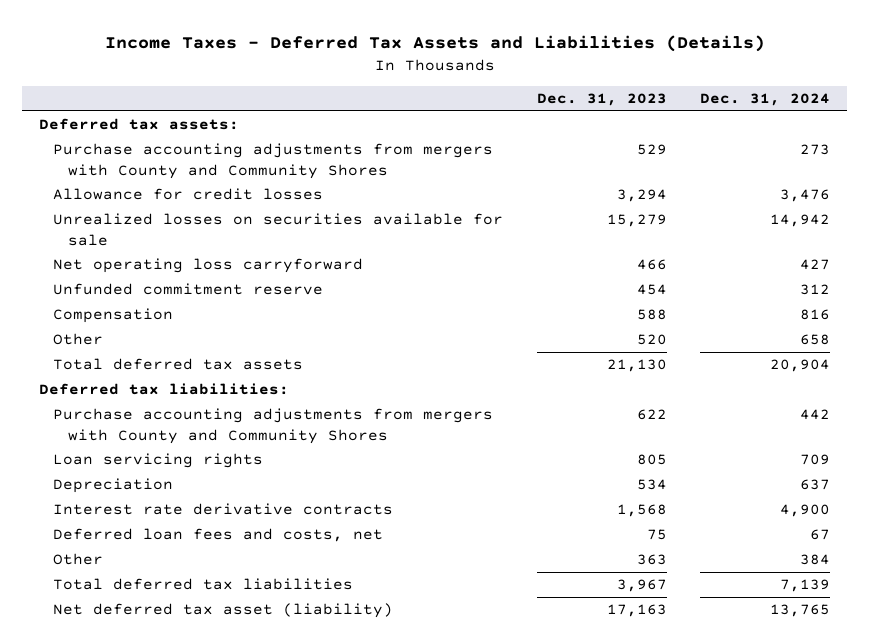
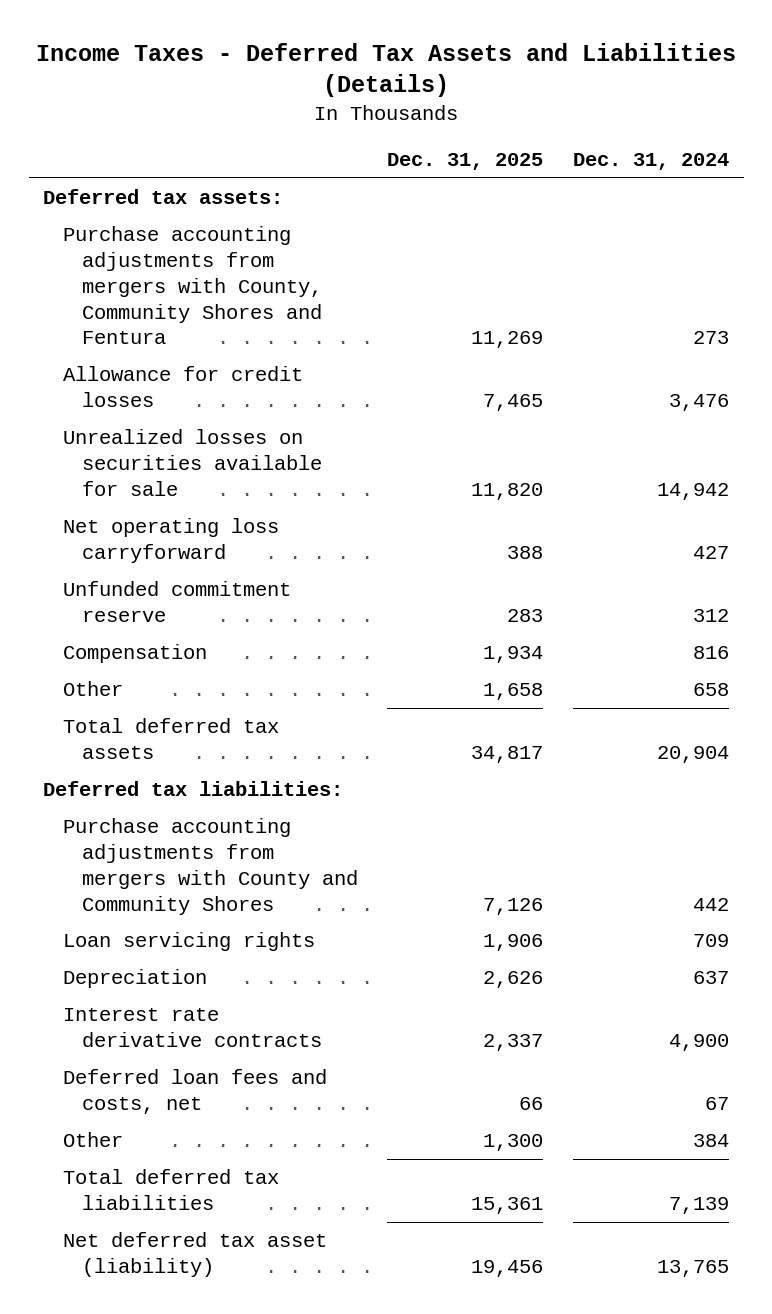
- | Dec. 31, 2023 | Dec. 31, 2024
+ | Dec. 31, 2025 | Dec. 31, 2024
- Purchase accounting adjustments from mergers with County and Community Shores | 529 | 273
+ Purchase accounting adjustments from mergers with County, Community Shores and Fentura | 11,269 | 273

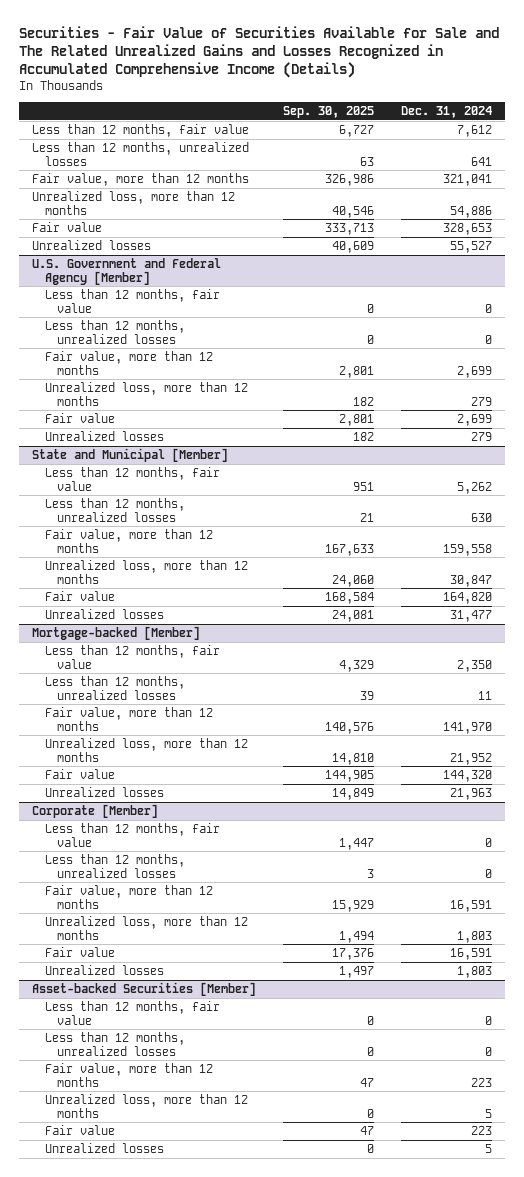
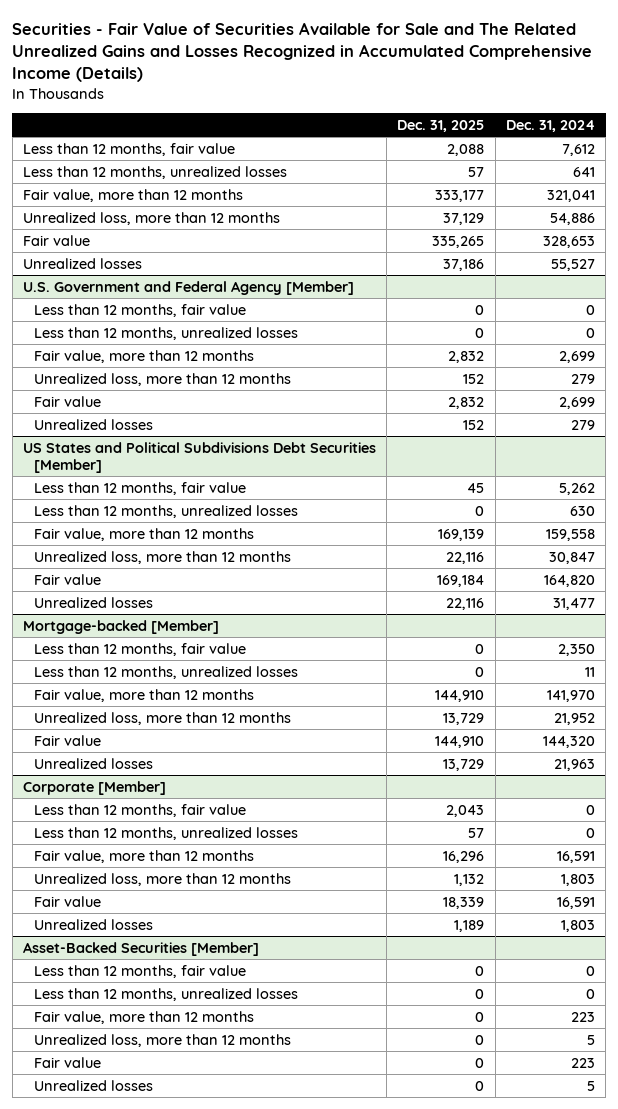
- | Sep. 30, 2025 | Dec. 31, 2024
+ | Dec. 31, 2025 | Dec. 31, 2024
- State and Municipal [Member]
+ US States and Political Subdivisions Debt Securities [Member]
- Asset-backed Securities [Member]
+ Asset-Backed Securities [Member]

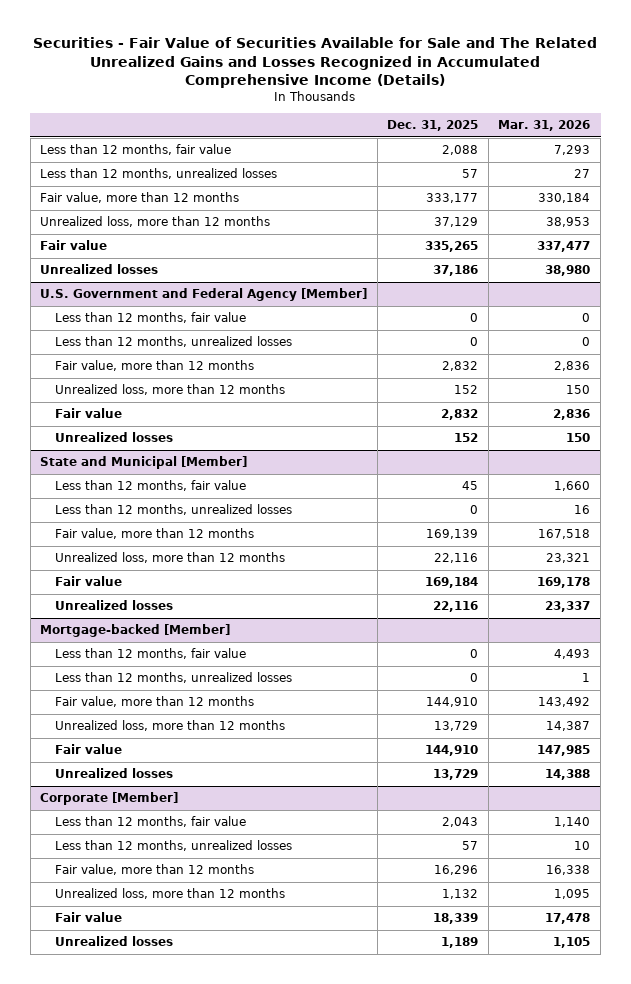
- | Dec. 31, 2025 | Dec. 31, 2024
+ | Dec. 31, 2025 | Mar. 31, 2026
- US States and Political Subdivisions Debt Securities [Member]
+ State and Municipal [Member]
- Asset-Backed Securities [Member]
- Less than 12 months, fair value | 0 | 0
- Less than 12 months, unrealized losses | 0 | 0
- Fair value, more than 12 months | 0 | 223
- Unrealized loss, more than 12 months | 0 | 5
- Fair value | 0 | 223
- Unrealized losses | 0 | 5

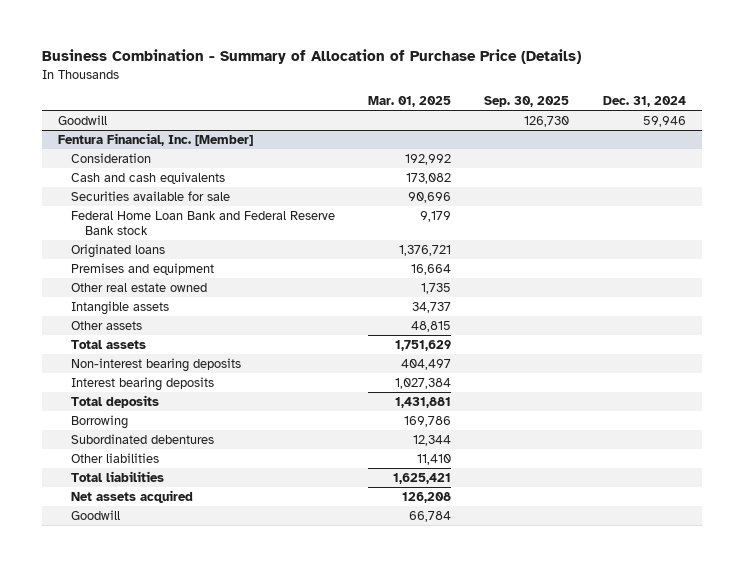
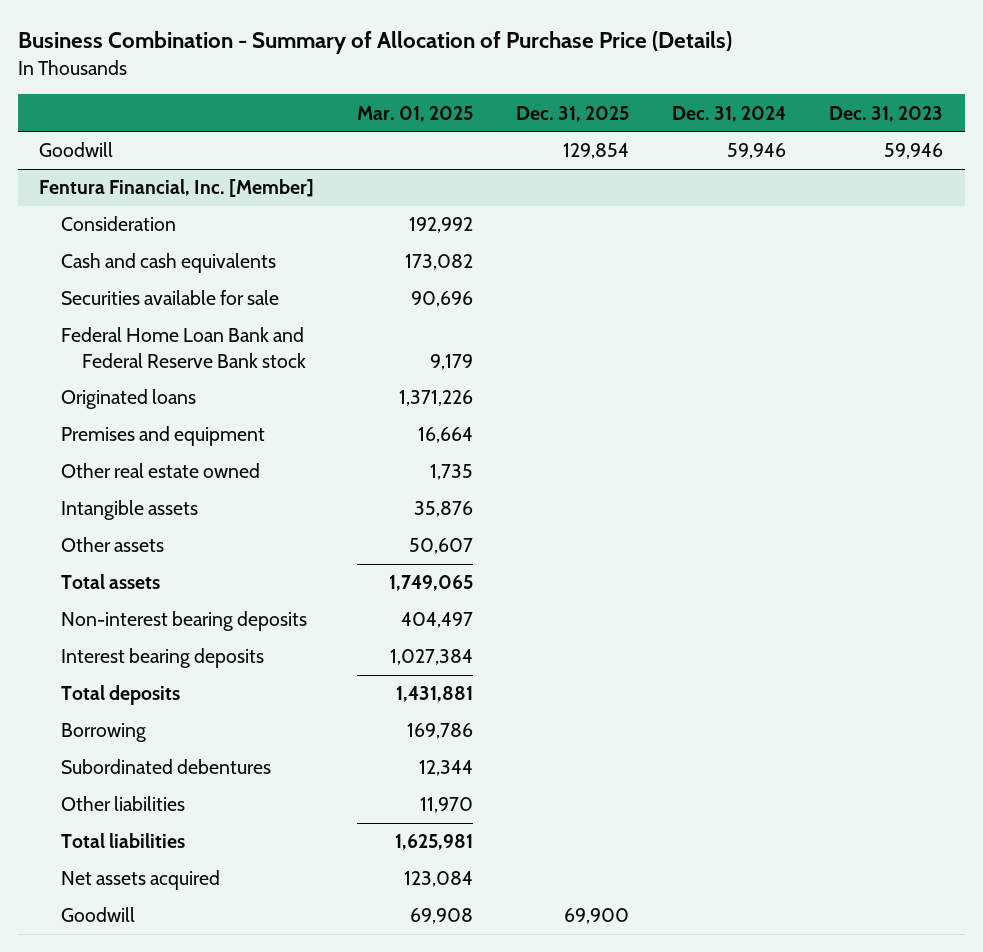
- | Mar. 01, 2025 | Sep. 30, 2025 | Dec. 31, 2024
+ | Mar. 01, 2025 | Dec. 31, 2025 | Dec. 31, 2024 | Dec. 31, 2023
@ Fentura Financial, Inc. [Member]
- Originated loans | 1,376,721 | |
+ Originated loans | 1,371,226 | | |
- Intangible assets | 34,737 | |
- Other assets | 48,815 | |
- Total assets | 1,751,629 | |
+ Intangible assets | 35,876 | | |
+ Other assets | 50,607 | | |
+ Total assets | 1,749,065 | | |
- Other liabilities | 11,410 | |
- Total liabilities | 1,625,421 | |
- Net assets acquired | 126,208 | |
- Goodwill | 66,784 | |
+ Other liabilities | 11,970 | | |
+ Total liabilities | 1,625,981 | | |
+ Net assets acquired | 123,084 | | |
+ Goodwill | 69,908 | 69,900 | |

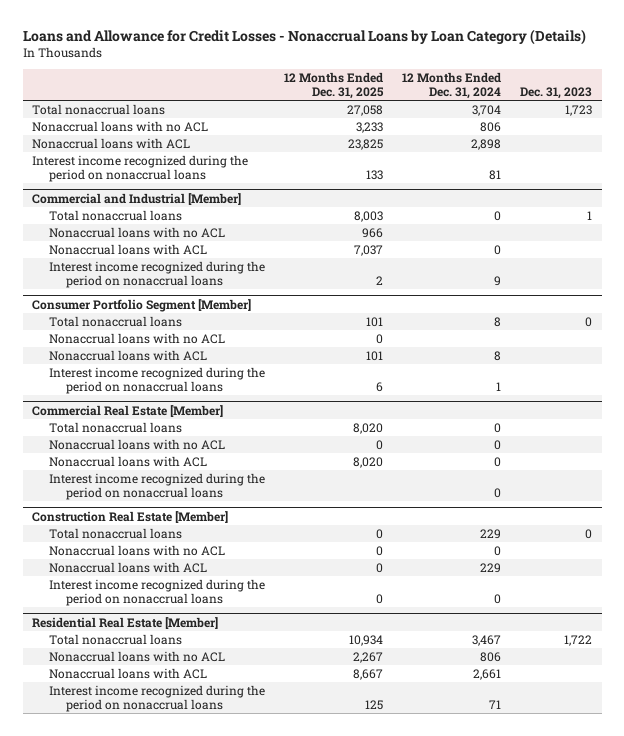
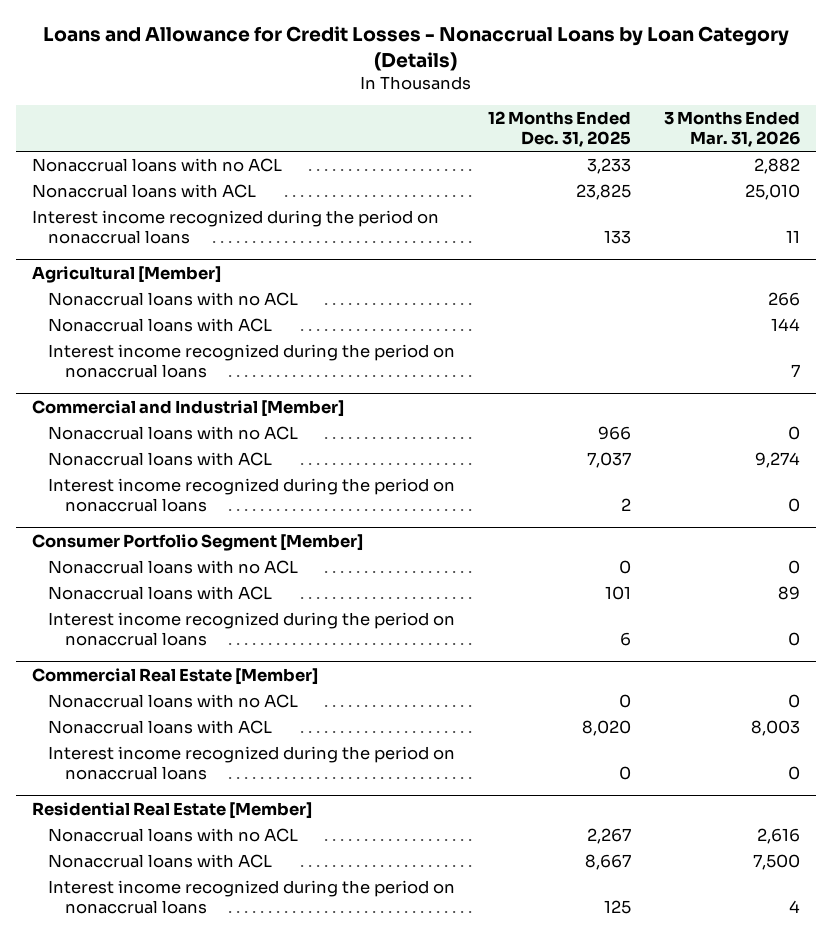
- | 12 Months Ended Dec. 31, 2025 | 12 Months Ended Dec. 31, 2024 | Dec. 31, 2023
+ | 12 Months Ended Dec. 31, 2025 | 3 Months Ended Mar. 31, 2026
- Total nonaccrual loans | 27,058 | 3,704 | 1,723
+ Agricultural [Member]
+ Nonaccrual loans with no ACL | | 266
+ Nonaccrual loans with ACL | | 144
+ Interest income recognized during the period on nonaccrual loans | | 7
@ Commercial and Industrial [Member]
- Total nonaccrual loans | 8,003 | 0 | 1
@ Consumer Portfolio Segment [Member]
- Total nonaccrual loans | 101 | 8 | 0
@ Commercial Real Estate [Member]
- Total nonaccrual loans | 8,020 | 0 |
- Interest income recognized during the period on nonaccrual loans | | 0 |
- Construction Real Estate [Member]
- Total nonaccrual loans | 0 | 229 | 0
- Nonaccrual loans with no ACL | 0 | 0 |
- Nonaccrual loans with ACL | 0 | 229 |
@ Residential Real Estate [Member]
- Total nonaccrual loans | 10,934 | 3,467 | 1,722

